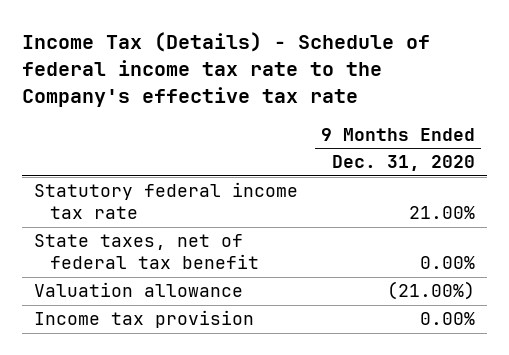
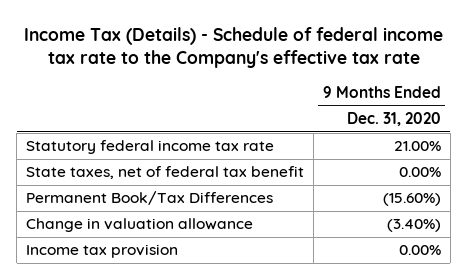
- Valuation allowance | (21.00%)
+ Permanent Book/Tax Differences | (15.60%)
+ Change in valuation allowance | (3.40%)

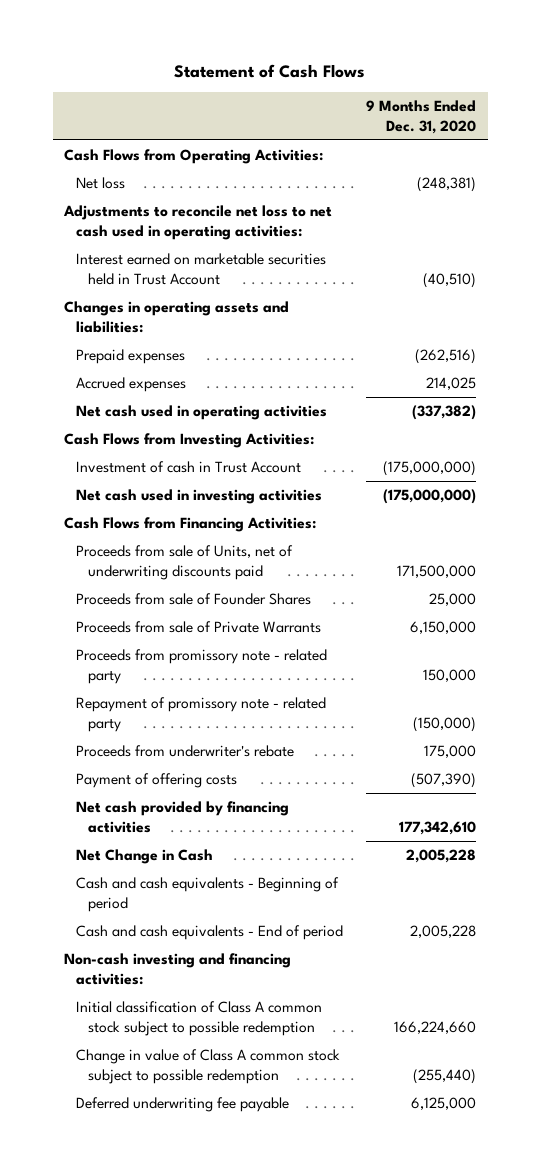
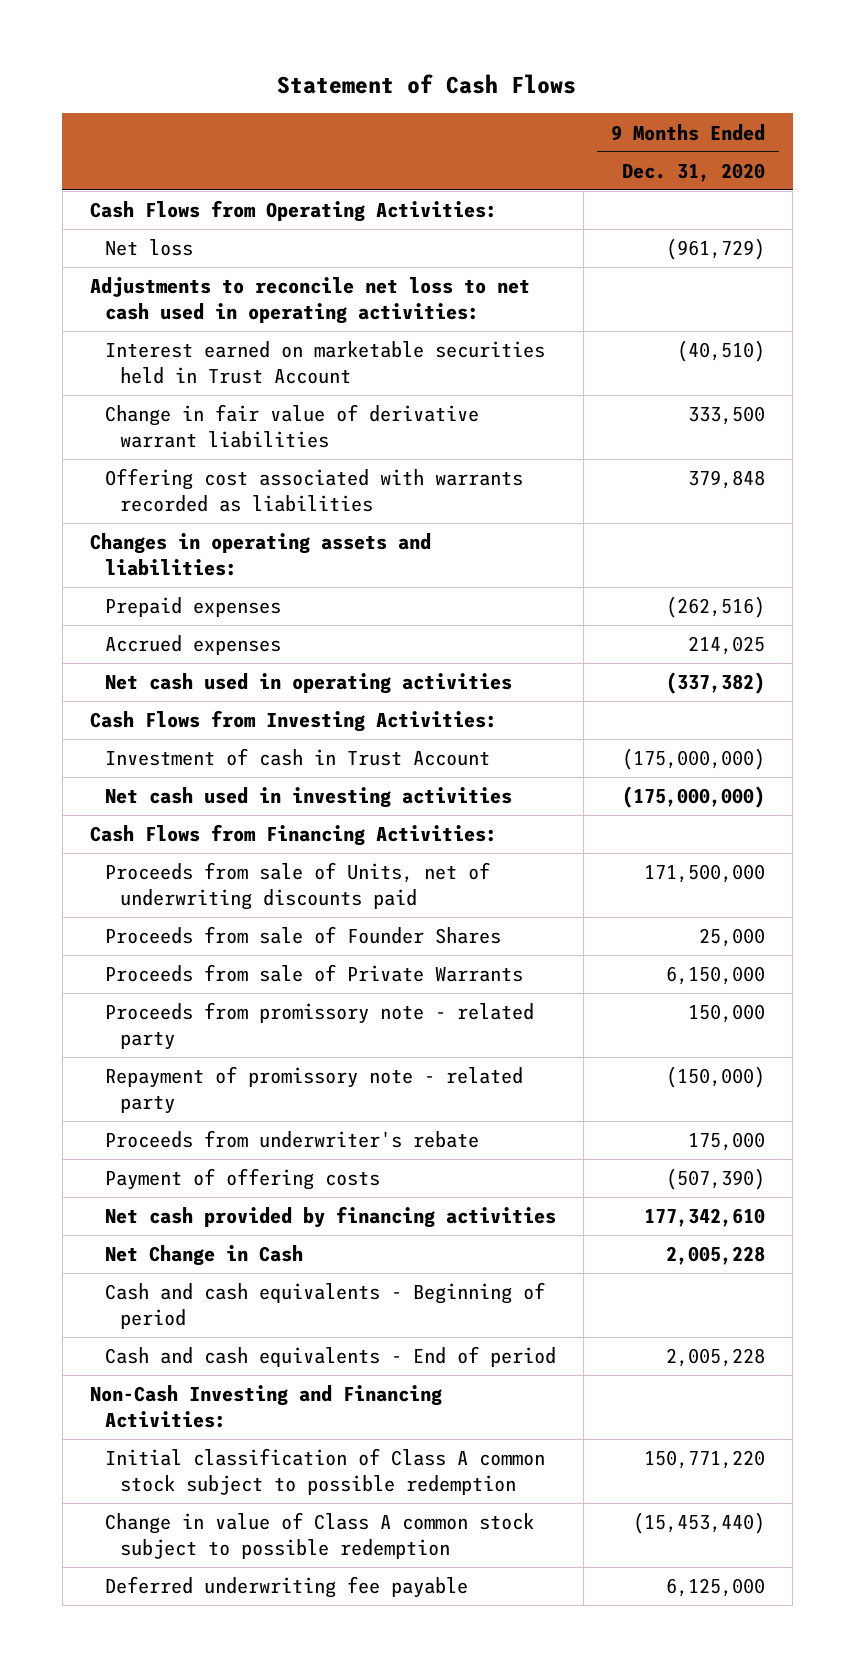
- Net loss | (248,381)
+ Net loss | (961,729)
+ Change in fair value of derivative warrant liabilities | 333,500
+ Offering cost associated with warrants recorded as liabilities | 379,848
- Non-cash investing and financing activities:
- Initial classification of Class A common stock subject to possible redemption | 166,224,660
- Change in value of Class A common stock subject to possible redemption | (255,440)
+ Non-Cash Investing and Financing Activities:
+ Initial classification of Class A common stock subject to possible redemption | 150,771,220
+ Change in value of Class A common stock subject to possible redemption | (15,453,440)

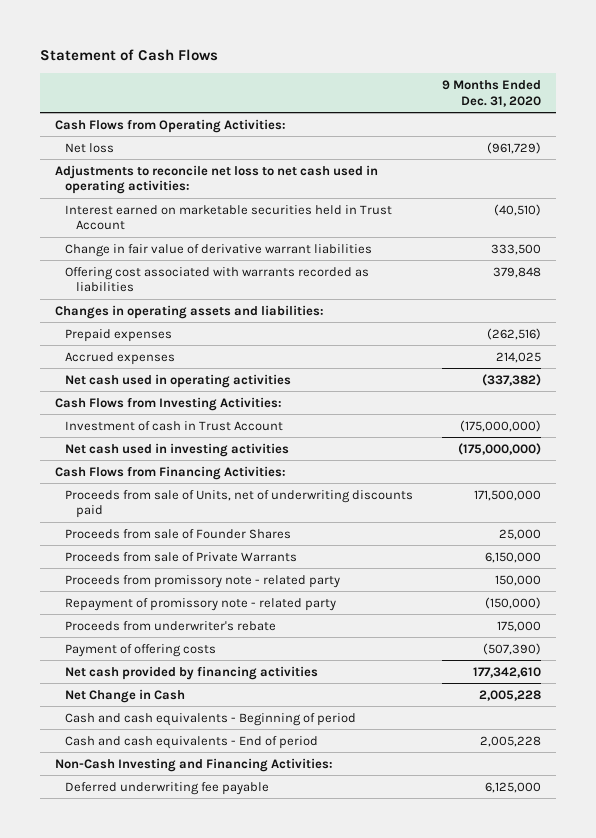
- Initial classification of Class A common stock subject to possible redemption | 150,771,220
- Change in value of Class A common stock subject to possible redemption | (15,453,440)

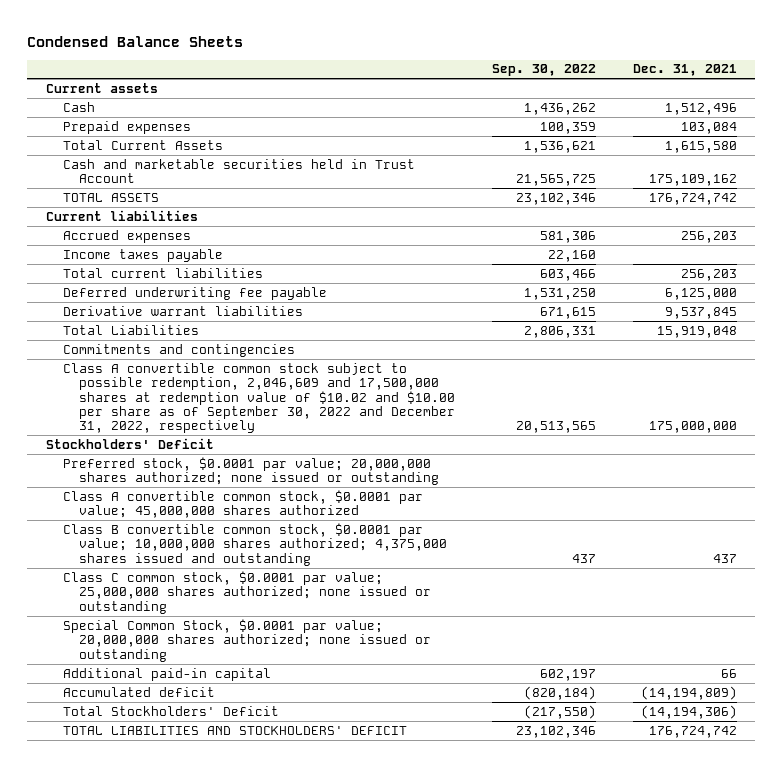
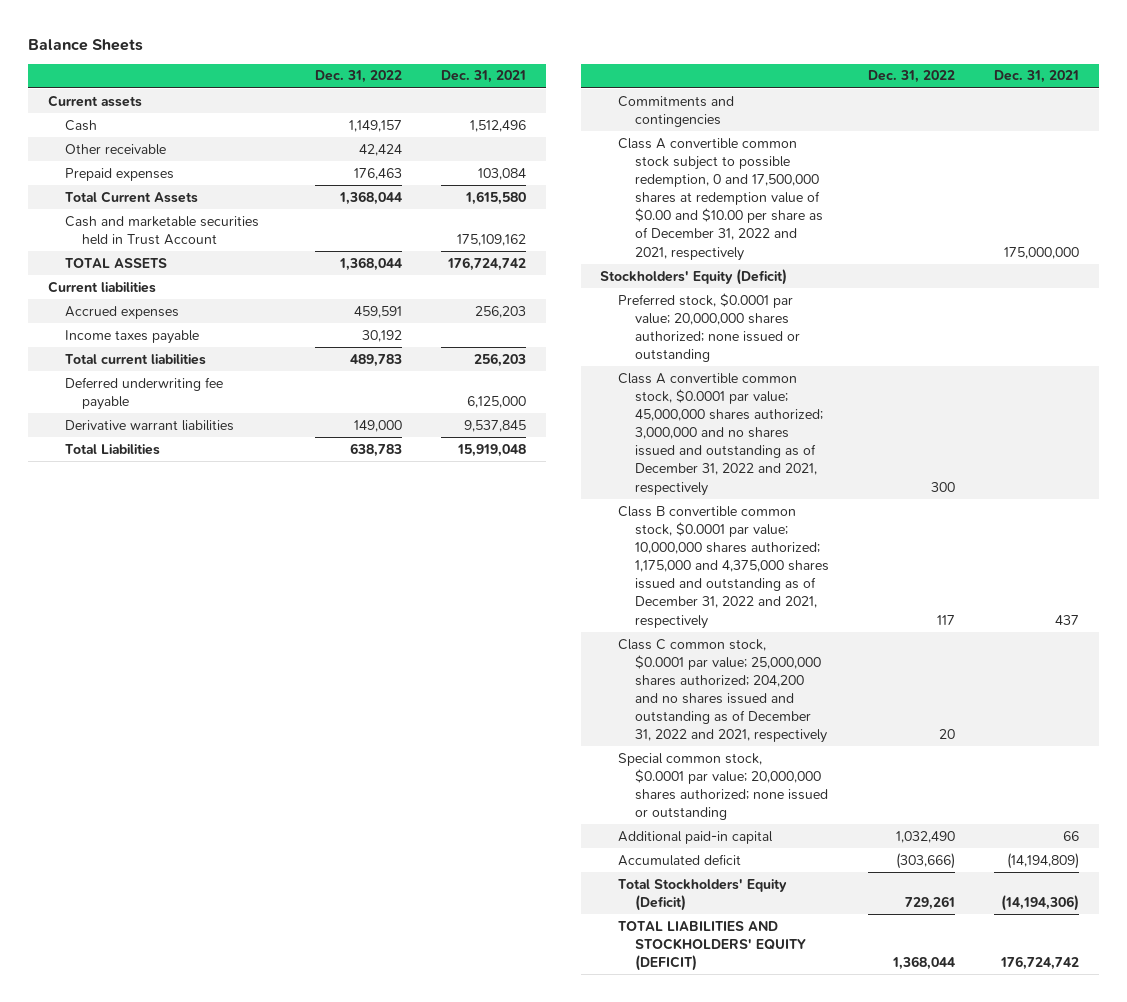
- Condensed Balance Sheets
+ Balance Sheets
- | Sep. 30, 2022 | Dec. 31, 2021
+ | Dec. 31, 2022 | Dec. 31, 2021
+ Other receivable | 42,424 |
- Class A convertible common stock subject to possible redemption, 2,046,609 and 17,500,000 shares at redemption value of $10.02 and $10.00 per share as of September 30, 2022 and December 31, 2022, respectively | 20,513,565 | 175,000,000
- Stockholders' Deficit
+ Class A convertible common stock subject to possible redemption, 0 and 17,500,000 shares at redemption value of $0.00 and $10.00 per share as of December 31, 2022 and 2021, respectively | | 175,000,000
+ Stockholders' Equity (Deficit)
- Class A convertible common stock, $0.0001 par value; 45,000,000 shares authorized
- Class B convertible common stock, $0.0001 par value; 10,000,000 shares authorized; 4,375,000 shares issued and outstanding | 437 | 437
- Class C common stock, $0.0001 par value; 25,000,000 shares authorized; none issued or outstanding
- Special Common Stock, $0.0001 par value; 20,000,000 shares authorized; none issued or outstanding
+ Class A convertible common stock, $0.0001 par value; 45,000,000 shares authorized; 3,000,000 and no shares issued and outstanding as of December 31, 2022 and 2021, respectively | 300 |
+ Class B convertible common stock, $0.0001 par value; 10,000,000 shares authorized; 1,175,000 and 4,375,000 shares issued and outstanding as of December 31, 2022 and 2021, respectively | 117 | 437
+ Class C common stock, $0.0001 par value; 25,000,000 shares authorized; 204,200 and no shares issued and outstanding as of December 31, 2022 and 2021, respectively | 20 |
+ Special common stock, $0.0001 par value; 20,000,000 shares authorized; none issued or outstanding
- Total Stockholders' Deficit | (217,550) | (14,194,306)
- TOTAL LIABILITIES AND STOCKHOLDERS' DEFICIT | 23,102,346 | 176,724,742
+ Total Stockholders' Equity (Deficit) | 729,261 | (14,194,306)
+ TOTAL LIABILITIES AND STOCKHOLDERS' EQUITY (DEFICIT) | 1,368,044 | 176,724,742

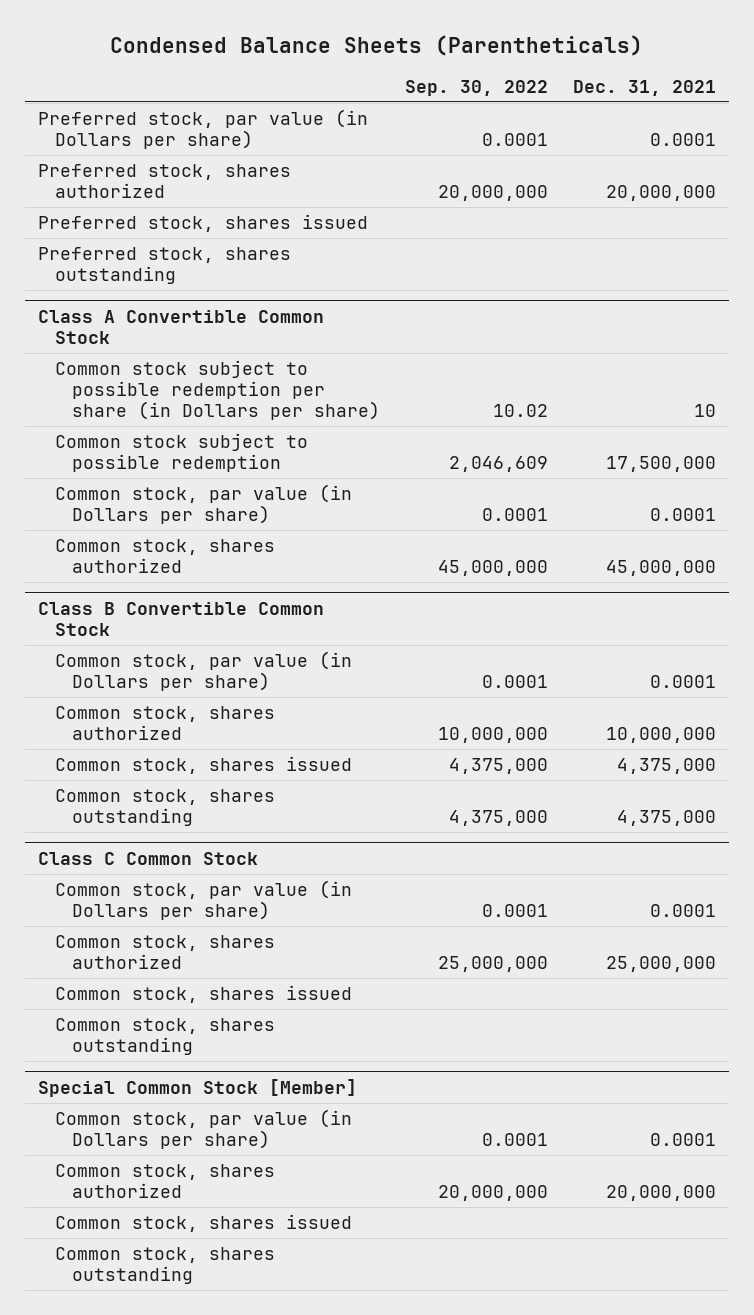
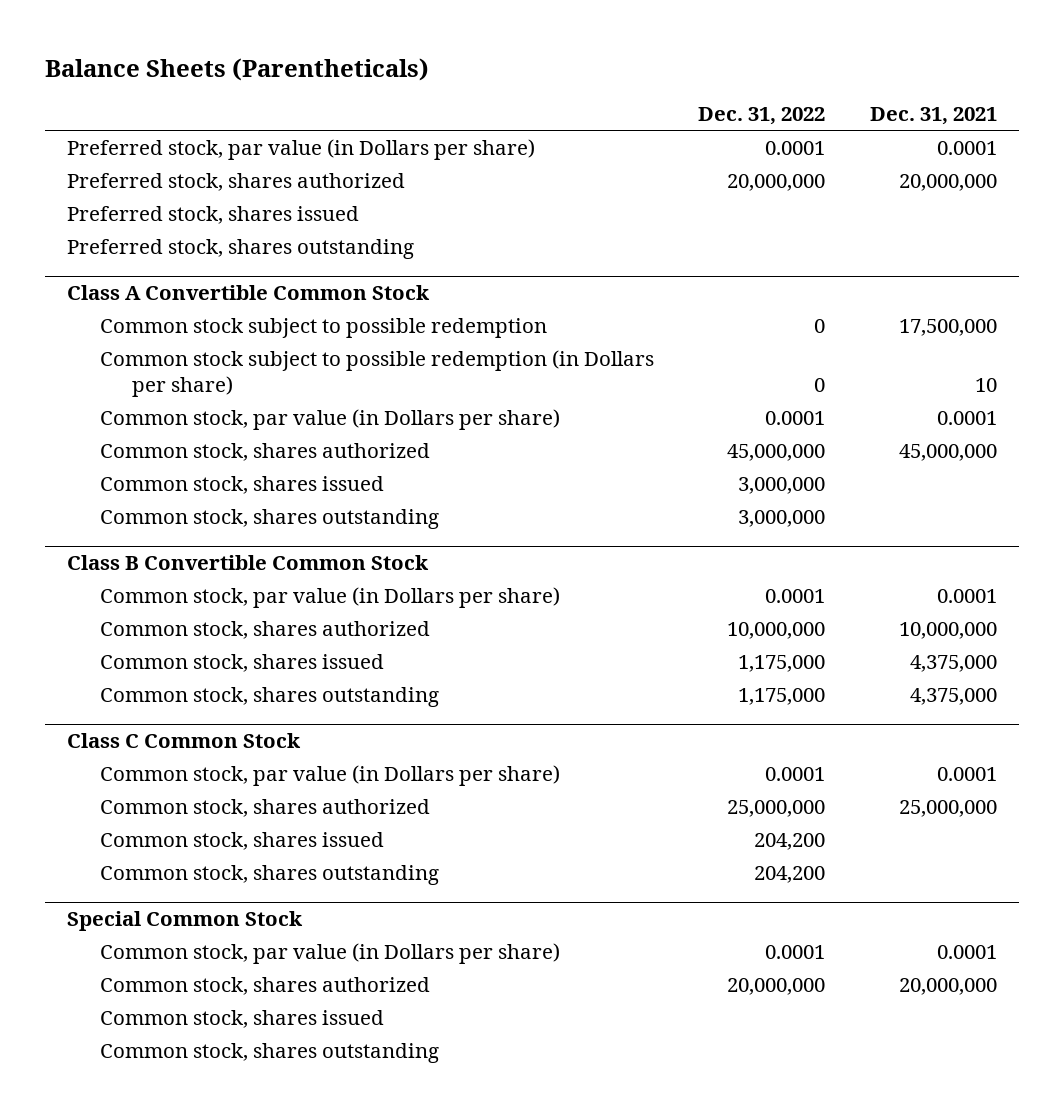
- Condensed Balance Sheets (Parentheticals)
+ Balance Sheets (Parentheticals)
- | Sep. 30, 2022 | Dec. 31, 2021
+ | Dec. 31, 2022 | Dec. 31, 2021
@ Class A Convertible Common Stock
- Common stock subject to possible redemption per share (in Dollars per share) | 10.02 | 10
+ Common stock subject to possible redemption (in Dollars per share) | 0 | 10
+ Common stock, shares issued | 3,000,000 |
+ Common stock, shares outstanding | 3,000,000 |
- Special Common Stock [Member]
+ Special Common Stock

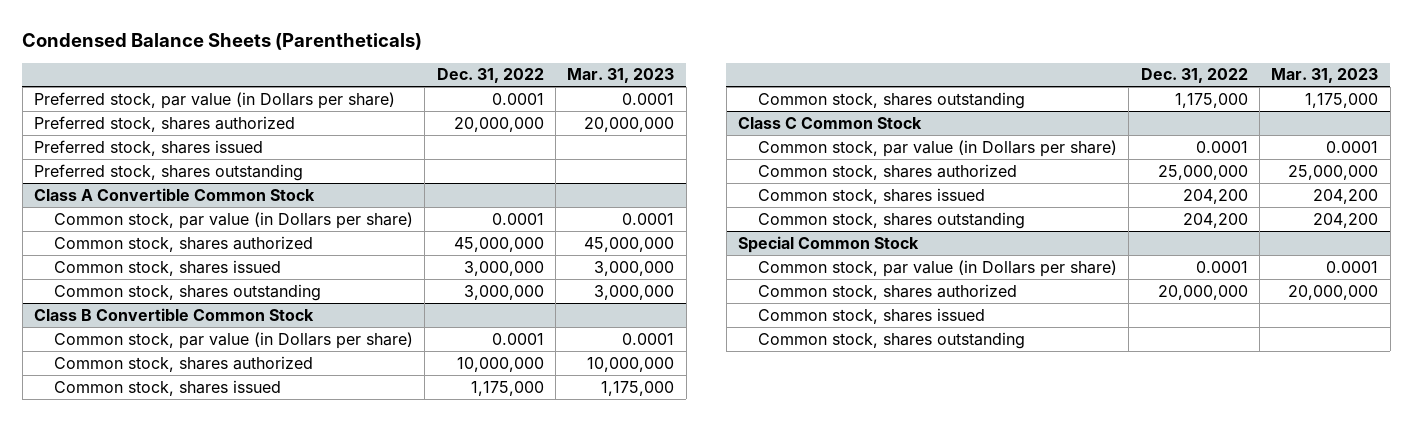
- Balance Sheets (Parentheticals)
+ Condensed Balance Sheets (Parentheticals)
- | Dec. 31, 2022 | Dec. 31, 2021
+ | Dec. 31, 2022 | Mar. 31, 2023
@ Class A Convertible Common Stock
- Common stock subject to possible redemption | 0 | 17,500,000
- Common stock subject to possible redemption (in Dollars per share) | 0 | 10

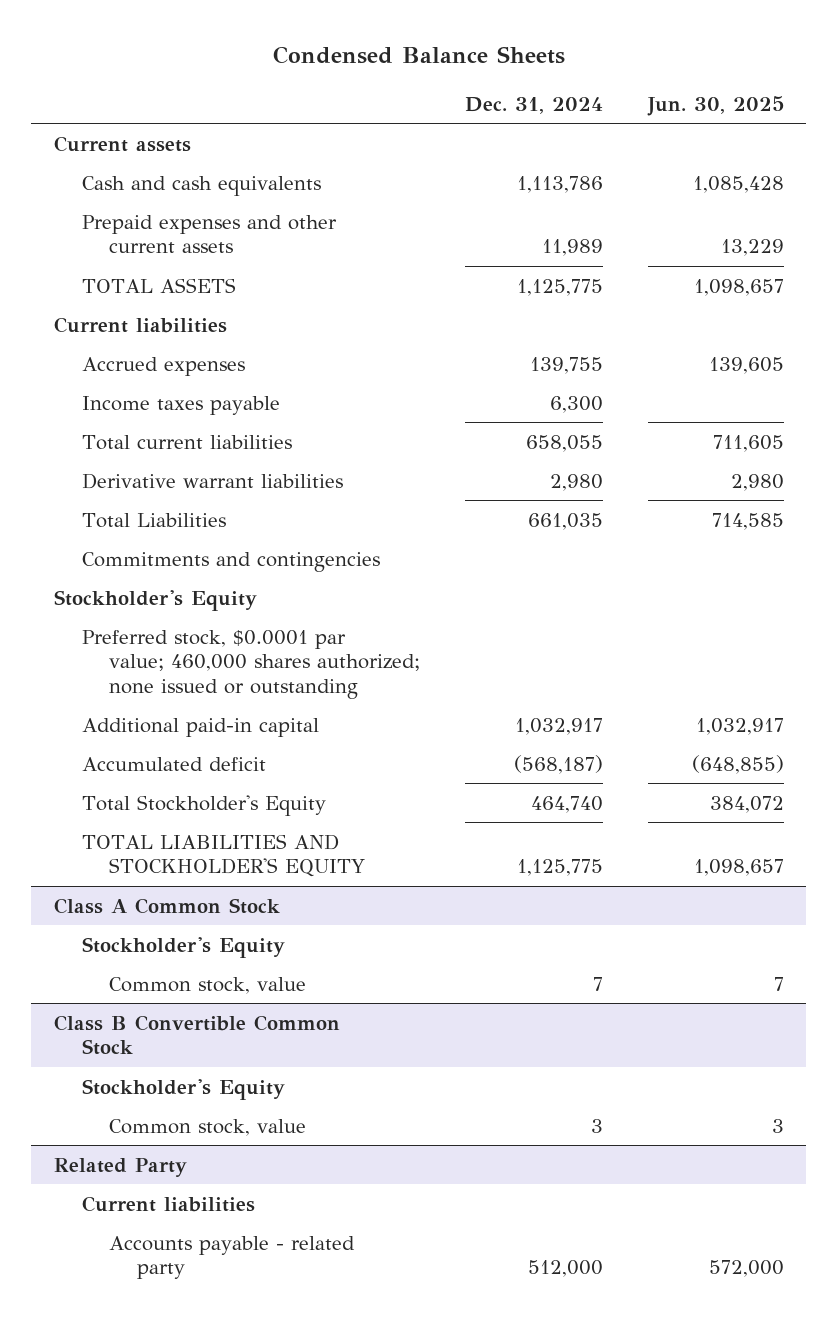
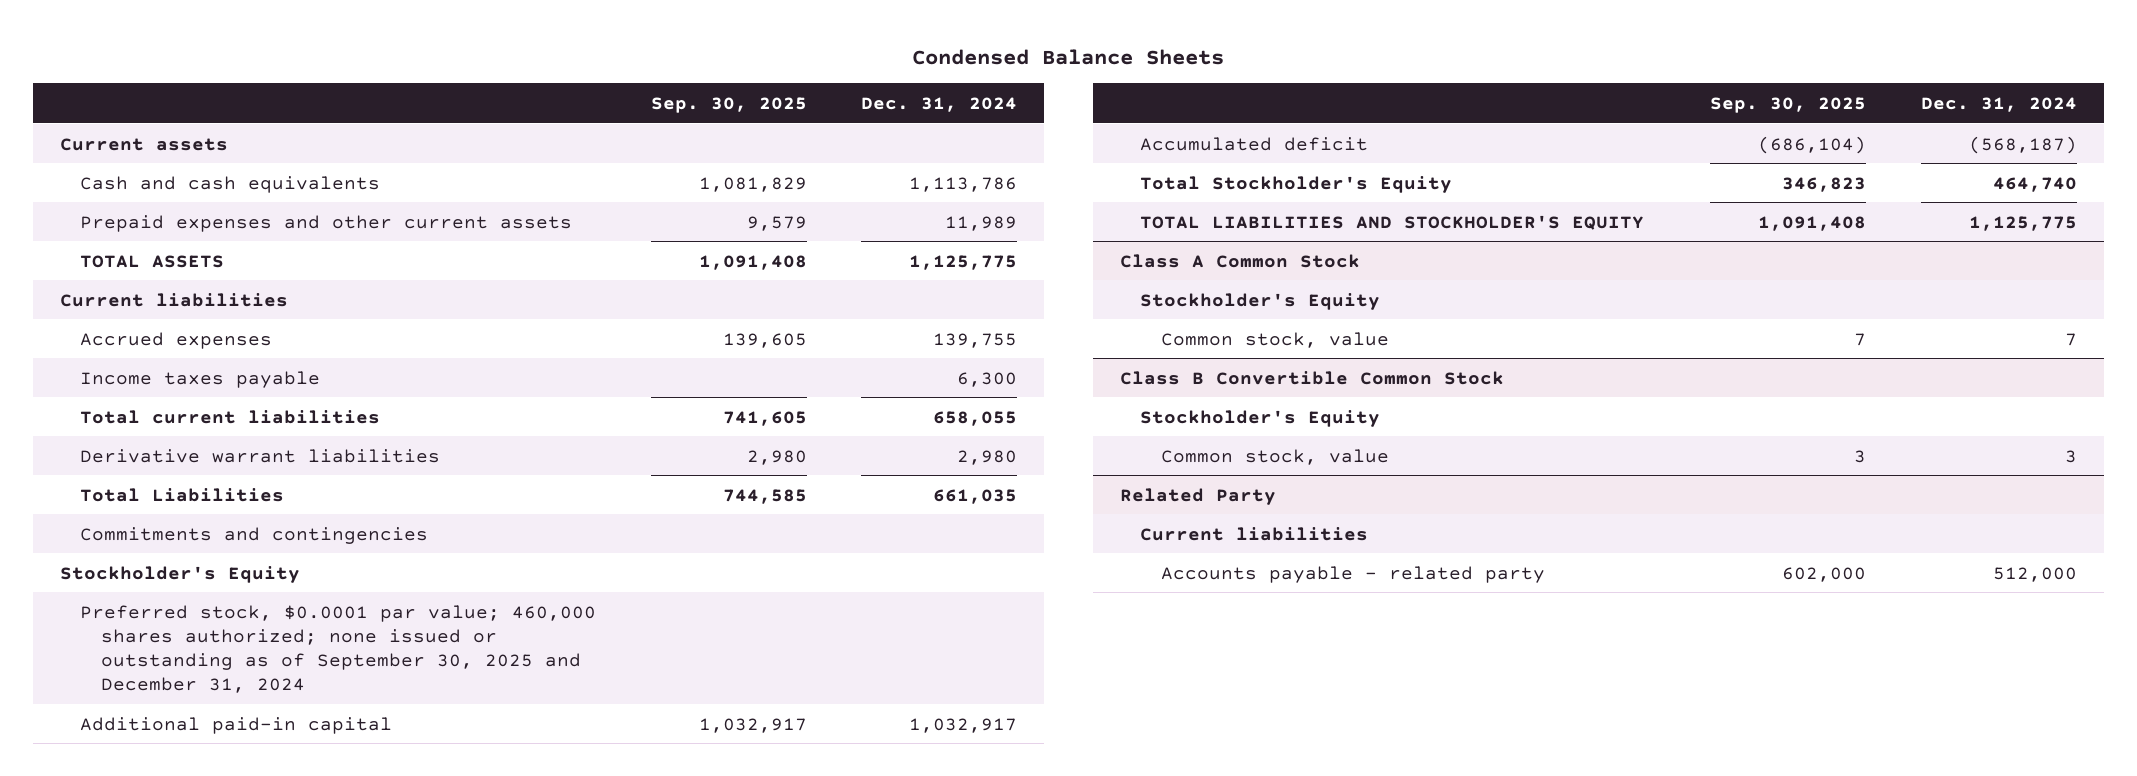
- | Dec. 31, 2024 | Jun. 30, 2025
+ | Sep. 30, 2025 | Dec. 31, 2024
- Preferred stock, $0.0001 par value; 460,000 shares authorized; none issued or outstanding
+ Preferred stock, $0.0001 par value; 460,000 shares authorized; none issued or outstanding as of September 30, 2025 and December 31, 2024

